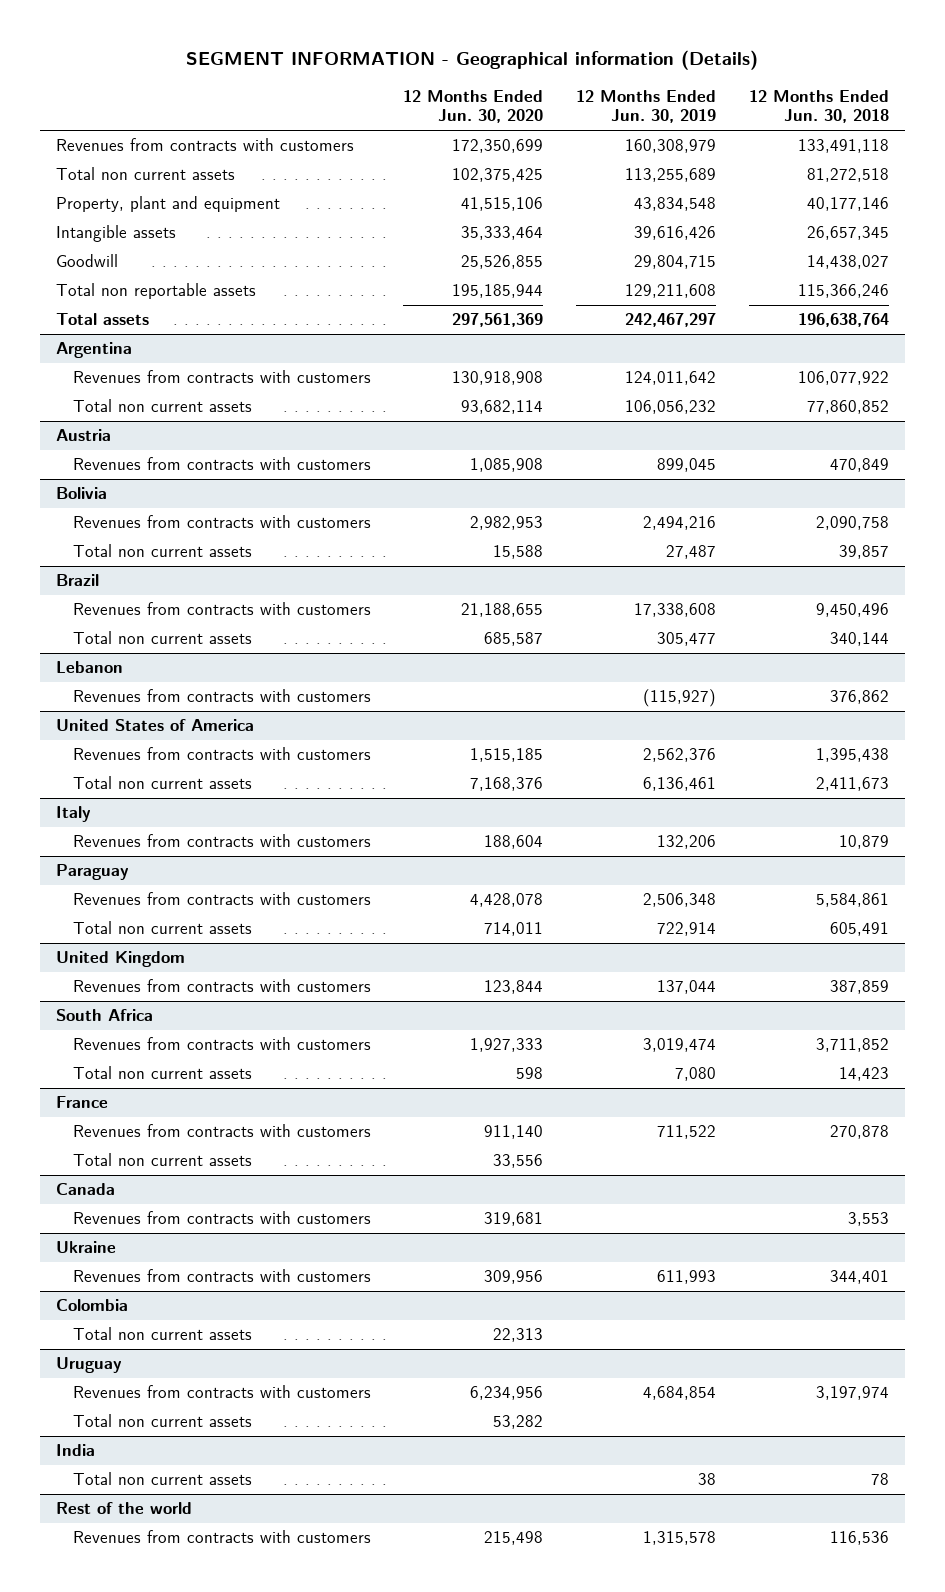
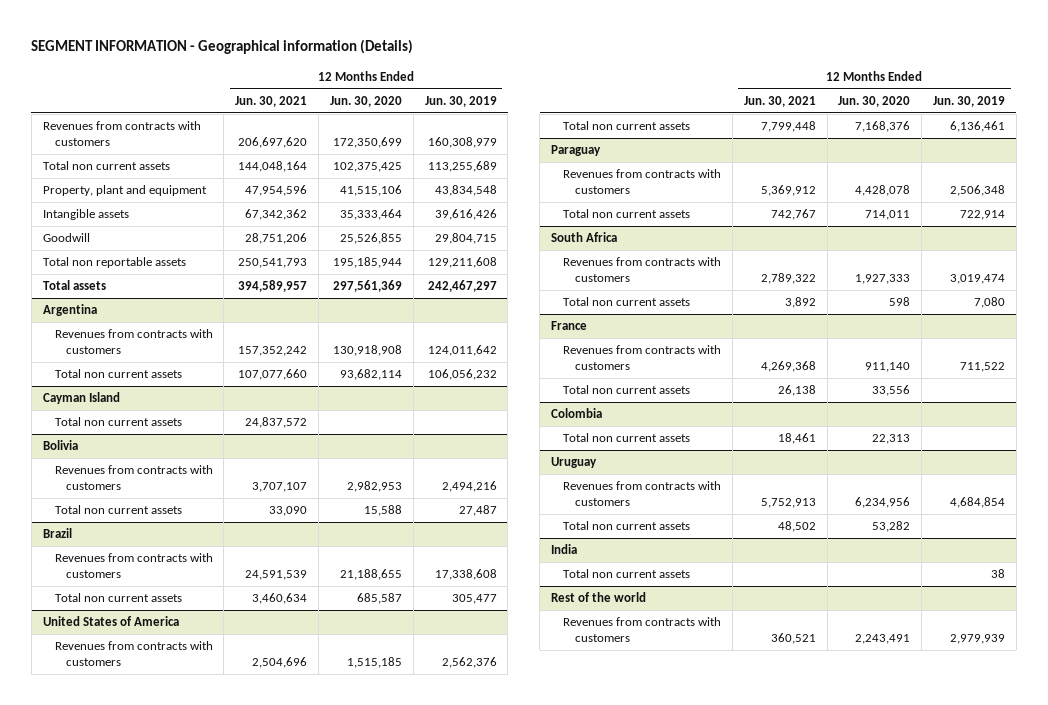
- | 12 Months Ended Jun. 30, 2020 | 12 Months Ended Jun. 30, 2019 | 12 Months Ended Jun. 30, 2018
+ | 12 Months Ended Jun. 30, 2021 | 12 Months Ended Jun. 30, 2020 | 12 Months Ended Jun. 30, 2019
- Austria
- Revenues from contracts with customers | 1,085,908 | 899,045 | 470,849
+ Cayman Island
+ Total non current assets | 24,837,572 | |
- Lebanon
- Revenues from contracts with customers | | (115,927) | 376,862
- Italy
- Revenues from contracts with customers | 188,604 | 132,206 | 10,879
- United Kingdom
- Revenues from contracts with customers | 123,844 | 137,044 | 387,859
- Canada
- Revenues from contracts with customers | 319,681 | | 3,553
- Ukraine
- Revenues from contracts with customers | 309,956 | 611,993 | 344,401
@ Rest of the world
- Revenues from contracts with customers | 215,498 | 1,315,578 | 116,536
+ Revenues from contracts with customers | 360,521 | 2,243,491 | 2,979,939

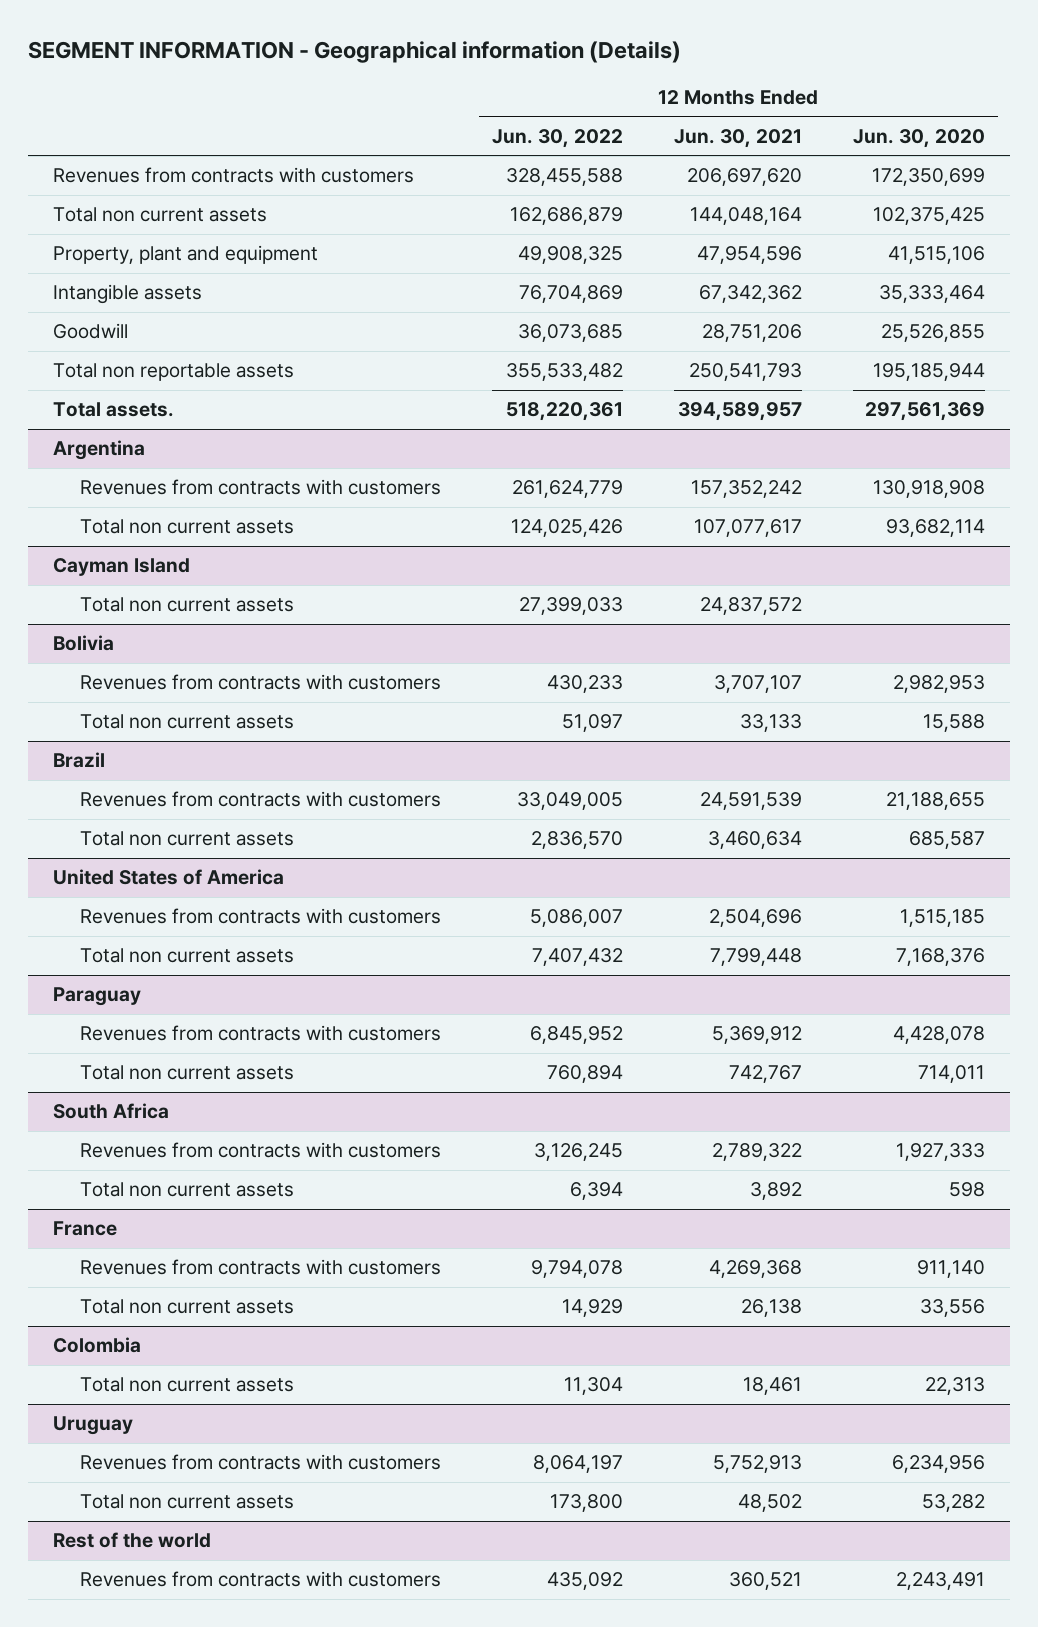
- | 12 Months Ended Jun. 30, 2021 | 12 Months Ended Jun. 30, 2020 | 12 Months Ended Jun. 30, 2019
+ | 12 Months Ended Jun. 30, 2022 | 12 Months Ended Jun. 30, 2021 | 12 Months Ended Jun. 30, 2020
- Total assets | 394,589,957 | 297,561,369 | 242,467,297
+ Total assets. | 518,220,361 | 394,589,957 | 297,561,369
@ Argentina
- Total non current assets | 107,077,660 | 93,682,114 | 106,056,232
+ Total non current assets | 124,025,426 | 107,077,617 | 93,682,114
@ Bolivia
- Total non current assets | 33,090 | 15,588 | 27,487
+ Total non current assets | 51,097 | 33,133 | 15,588
- India
- Total non current assets | | | 38

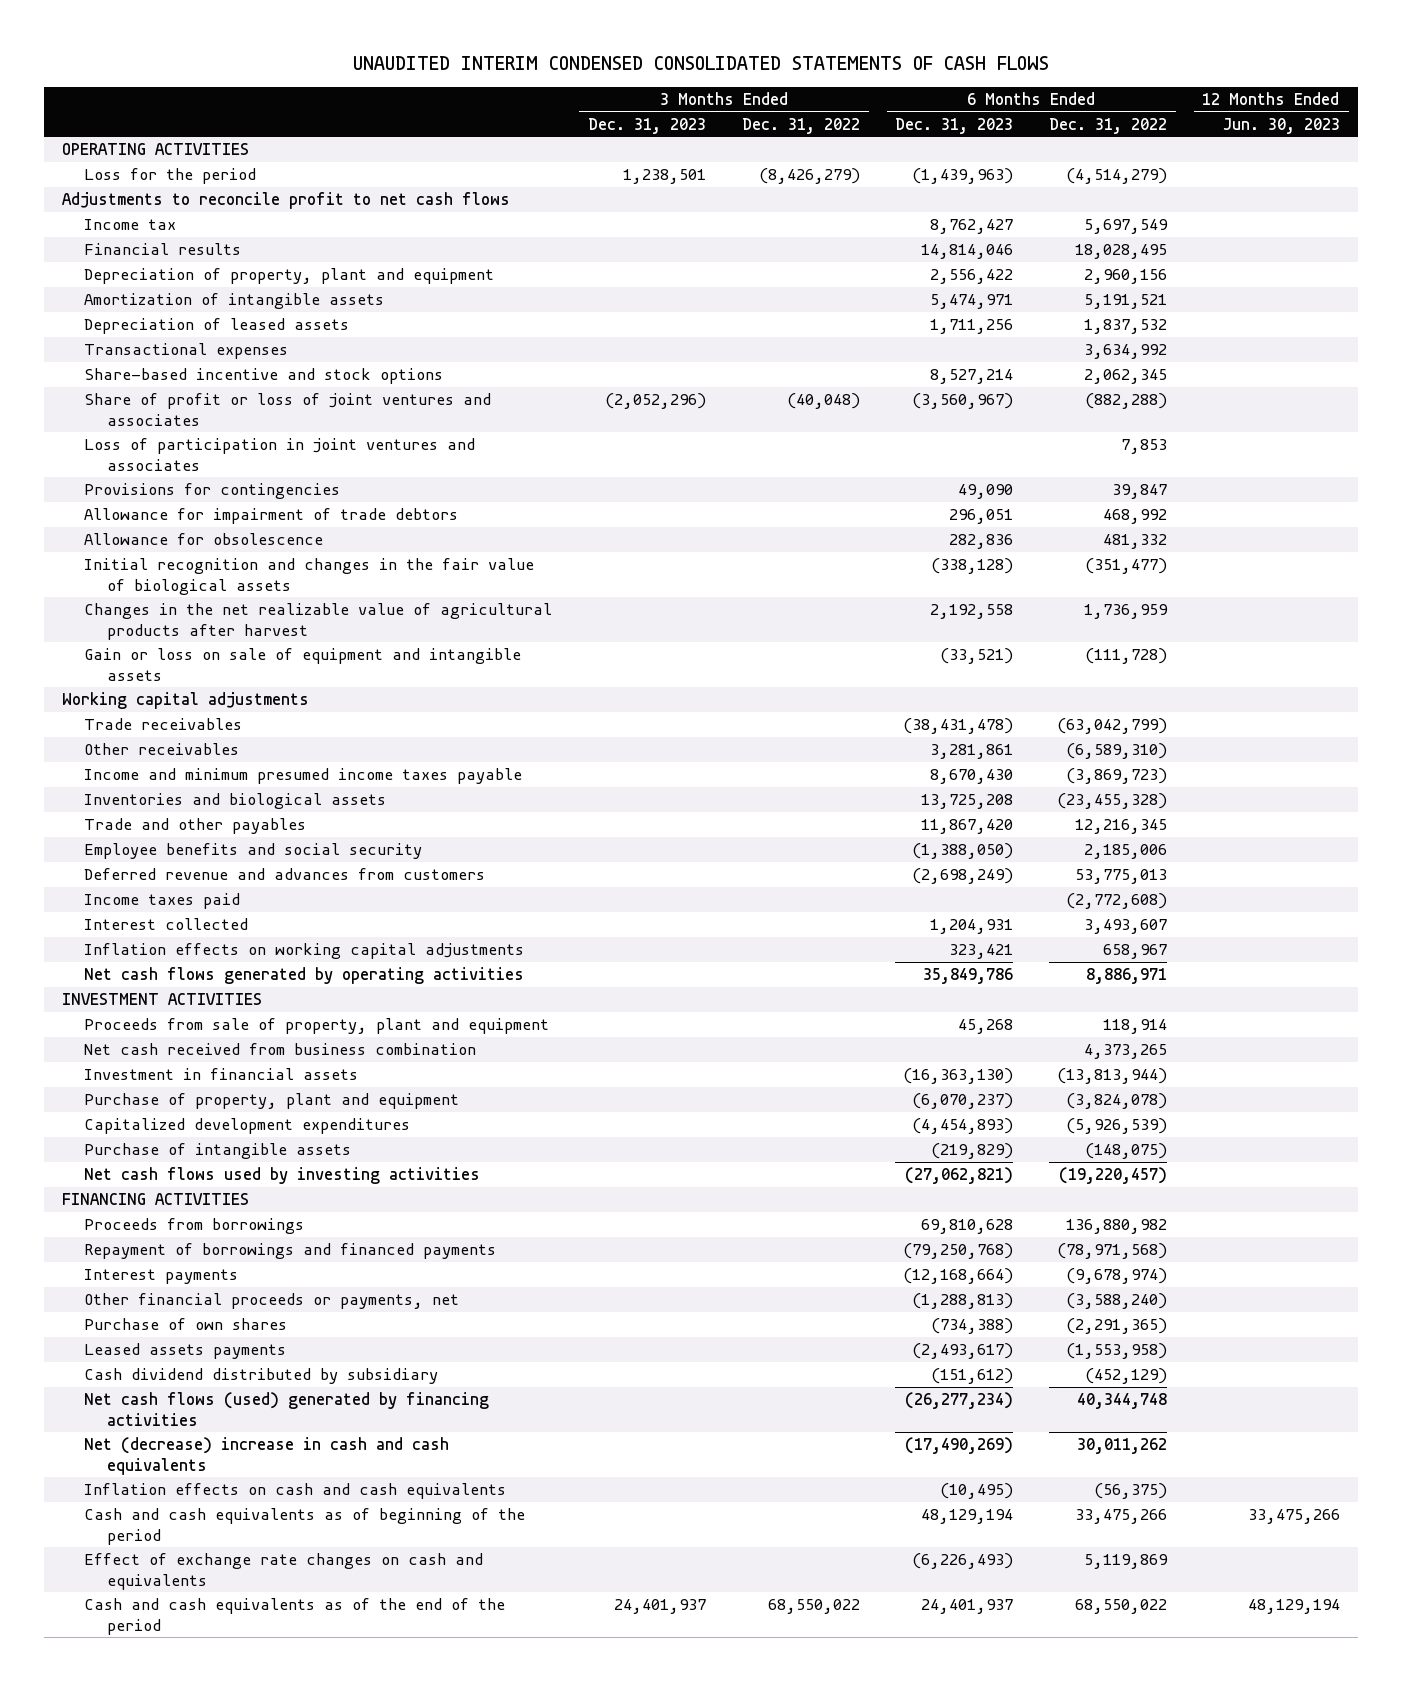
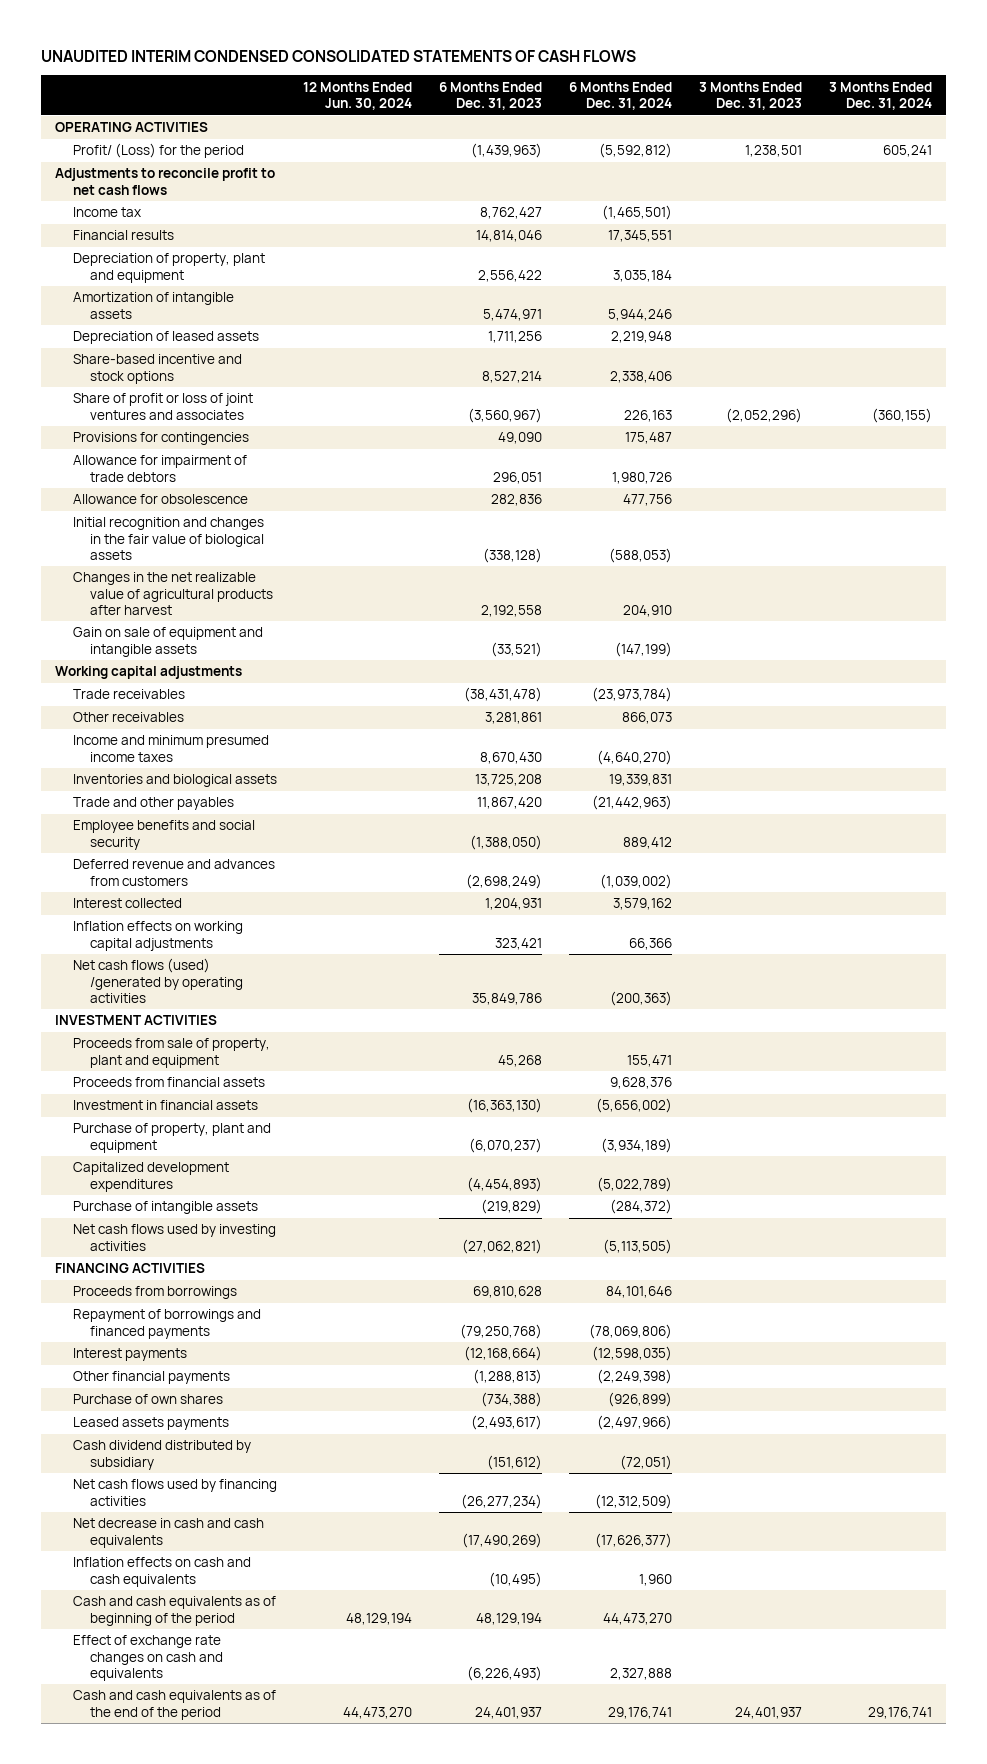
- | 3 Months Ended Dec. 31, 2023 | 3 Months Ended Dec. 31, 2022 | 6 Months Ended Dec. 31, 2023 | 6 Months Ended Dec. 31, 2022 | 12 Months Ended Jun. 30, 2023
+ | 12 Months Ended Jun. 30, 2024 | 6 Months Ended Dec. 31, 2023 | 6 Months Ended Dec. 31, 2024 | 3 Months Ended Dec. 31, 2023 | 3 Months Ended Dec. 31, 2024
- Loss for the period | 1,238,501 | (8,426,279) | (1,439,963) | (4,514,279) |
+ Profit/ (Loss) for the period | | (1,439,963) | (5,592,812) | 1,238,501 | 605,241
- Transactional expenses | | | | 3,634,992 |
- Loss of participation in joint ventures and associates | | | | 7,853 |
- Gain or loss on sale of equipment and intangible assets | | | (33,521) | (111,728) |
+ Gain on sale of equipment and intangible assets | | (33,521) | (147,199) | |
- Income and minimum presumed income taxes payable | | | 8,670,430 | (3,869,723) |
+ Income and minimum presumed income taxes | | 8,670,430 | (4,640,270) | |
- Income taxes paid | | | | (2,772,608) |
- Net cash flows generated by operating activities | | | 35,849,786 | 8,886,971 |
+ Net cash flows (used) /generated by operating activities | | 35,849,786 | (200,363) | |
- Net cash received from business combination | | | | 4,373,265 |
+ Proceeds from financial assets | | | 9,628,376 | |
- Other financial proceeds or payments, net | | | (1,288,813) | (3,588,240) |
+ Other financial payments | | (1,288,813) | (2,249,398) | |
- Net cash flows (used) generated by financing activities | | | (26,277,234) | 40,344,748 |
- Net (decrease) increase in cash and cash equivalents | | | (17,490,269) | 30,011,262 |
+ Net cash flows used by financing activities | | (26,277,234) | (12,312,509) | |
+ Net decrease in cash and cash equivalents | | (17,490,269) | (17,626,377) | |

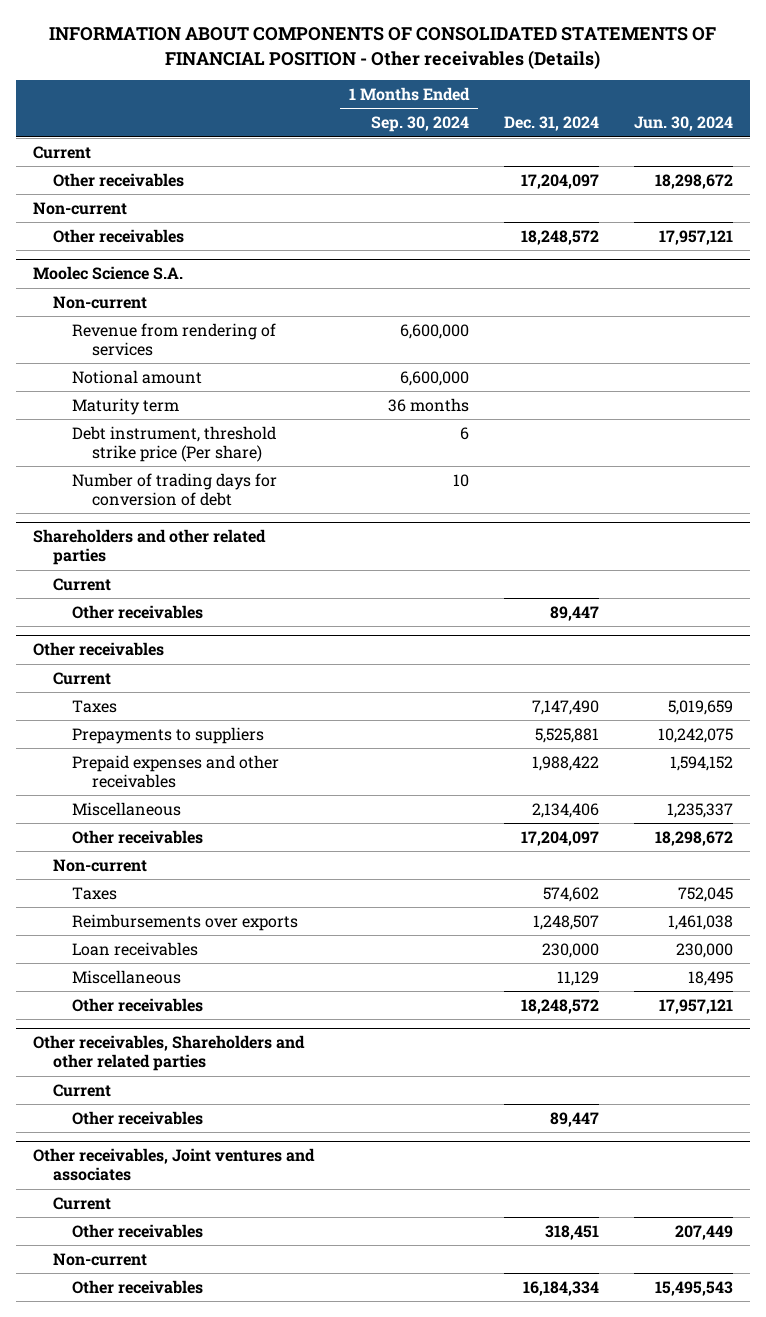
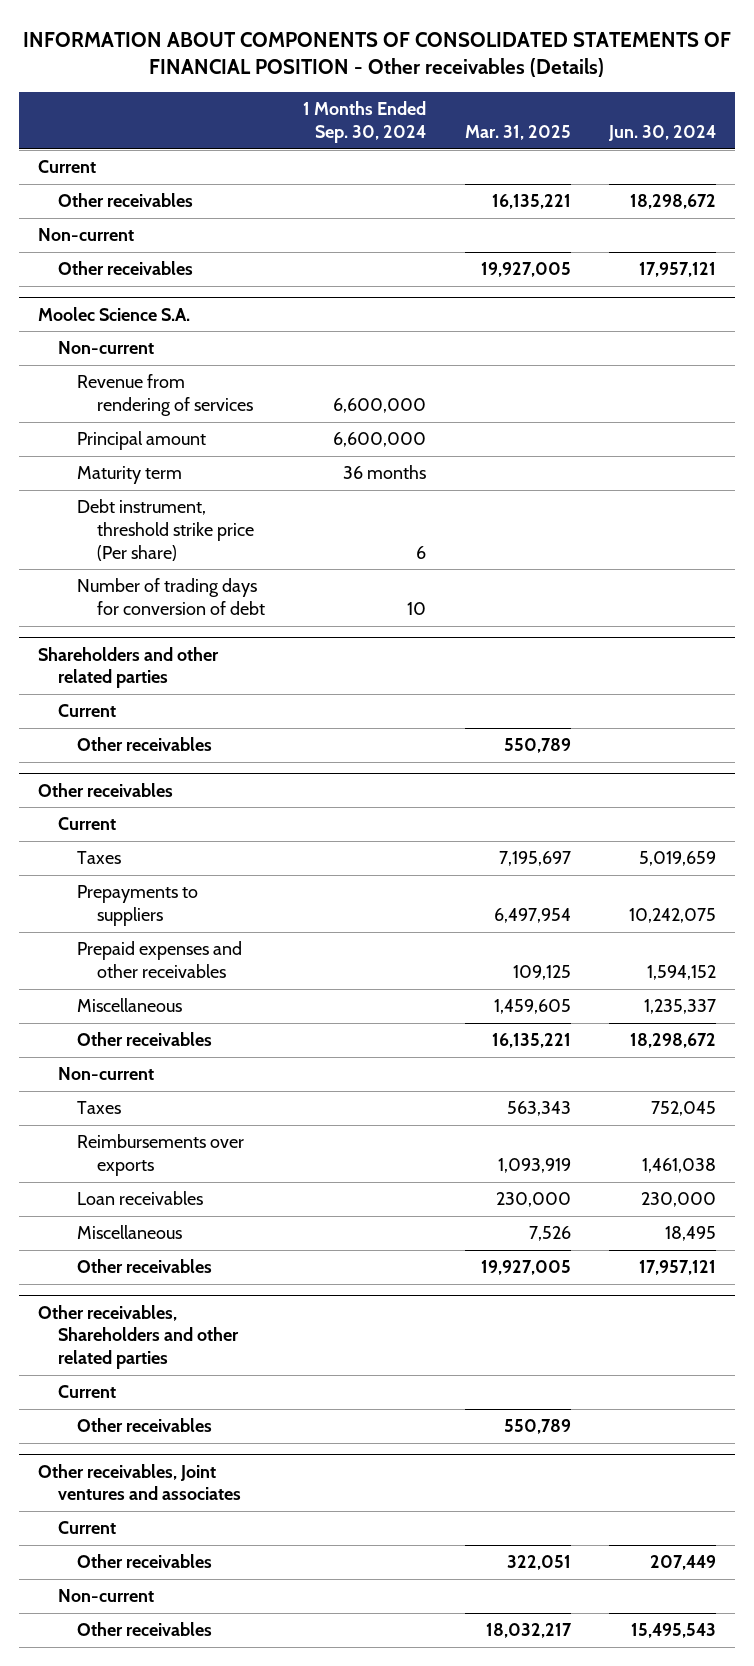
- | 1 Months Ended Sep. 30, 2024 | Dec. 31, 2024 | Jun. 30, 2024
+ | 1 Months Ended Sep. 30, 2024 | Mar. 31, 2025 | Jun. 30, 2024
@ Moolec Science S.A.
- Notional amount | 6,600,000 | |
+ Principal amount | 6,600,000 | |

